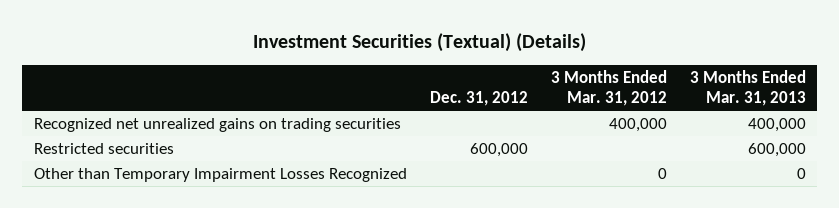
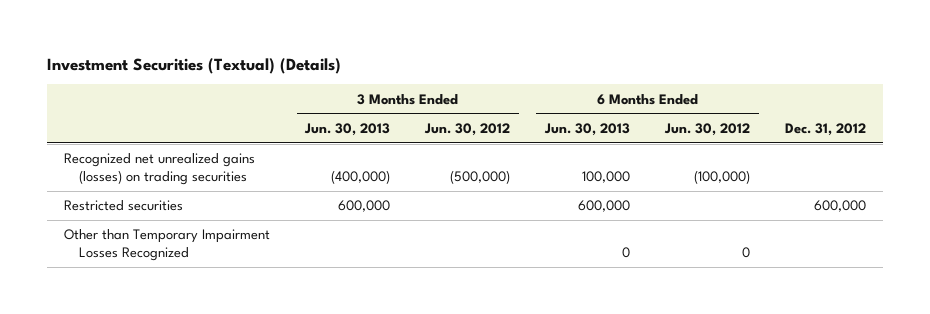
- | Dec. 31, 2012 | 3 Months Ended Mar. 31, 2012 | 3 Months Ended Mar. 31, 2013
+ | 3 Months Ended Jun. 30, 2013 | 3 Months Ended Jun. 30, 2012 | 6 Months Ended Jun. 30, 2013 | 6 Months Ended Jun. 30, 2012 | Dec. 31, 2012
- Recognized net unrealized gains on trading securities | | 400,000 | 400,000
+ Recognized net unrealized gains (losses) on trading securities | (400,000) | (500,000) | 100,000 | (100,000) |

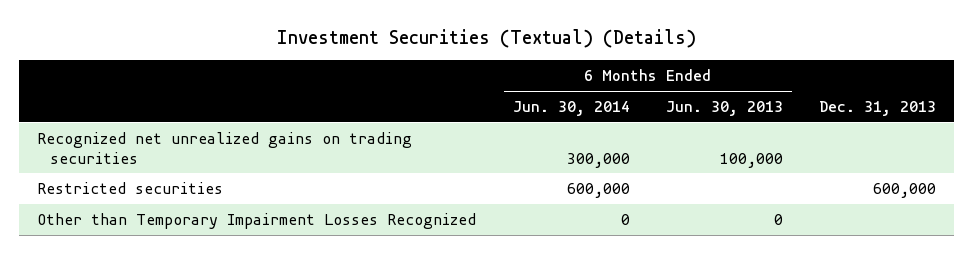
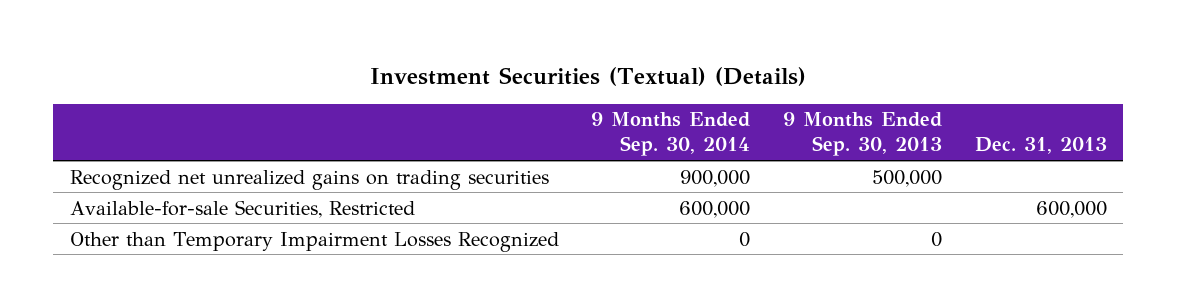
- | 6 Months Ended Jun. 30, 2014 | 6 Months Ended Jun. 30, 2013 | Dec. 31, 2013
+ | 9 Months Ended Sep. 30, 2014 | 9 Months Ended Sep. 30, 2013 | Dec. 31, 2013
- Restricted securities | 600,000 | | 600,000
+ Available-for-sale Securities, Restricted | 600,000 | | 600,000

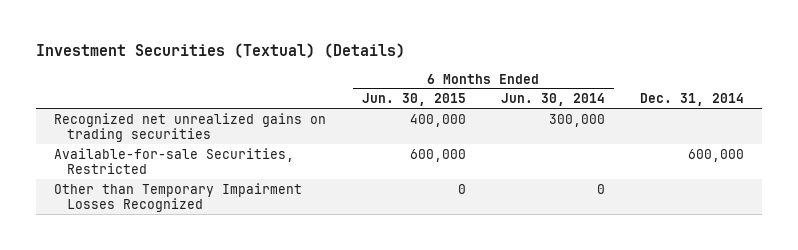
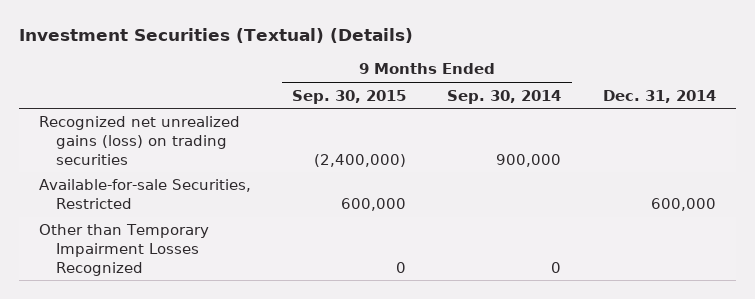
- | 6 Months Ended Jun. 30, 2015 | 6 Months Ended Jun. 30, 2014 | Dec. 31, 2014
+ | 9 Months Ended Sep. 30, 2015 | 9 Months Ended Sep. 30, 2014 | Dec. 31, 2014
- Recognized net unrealized gains on trading securities | 400,000 | 300,000 |
+ Recognized net unrealized gains (loss) on trading securities | (2,400,000) | 900,000 |

